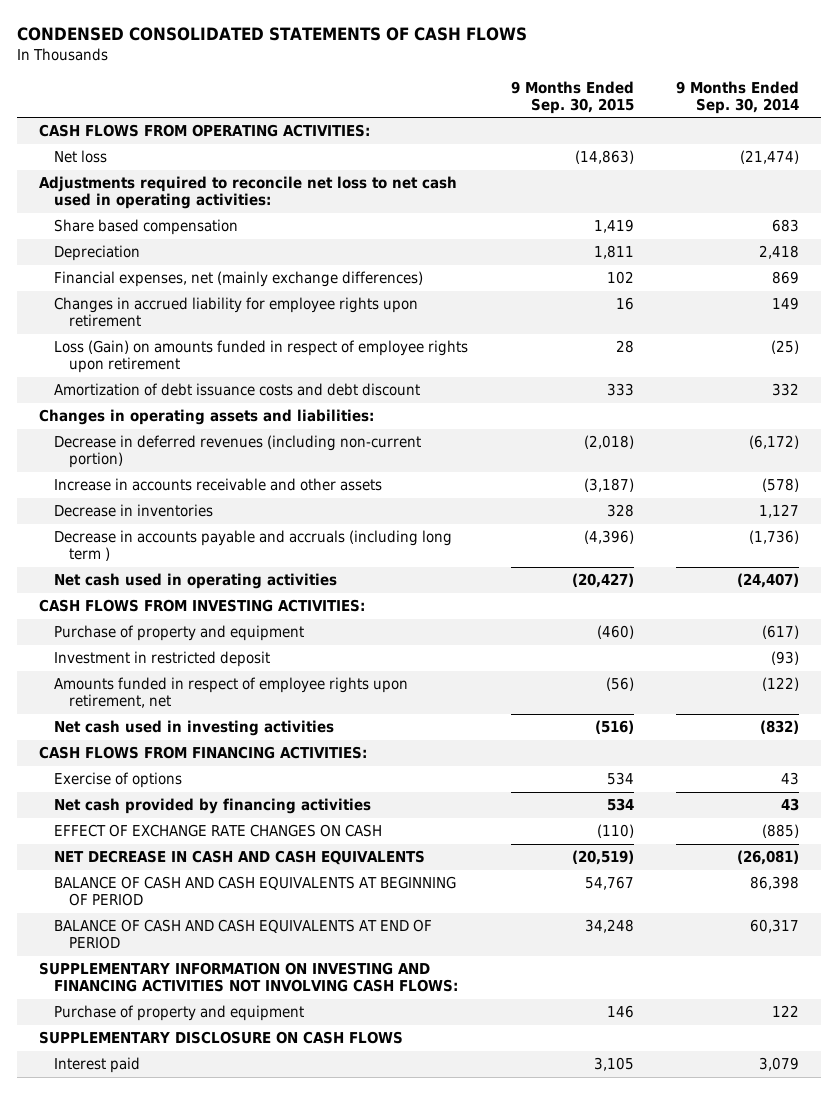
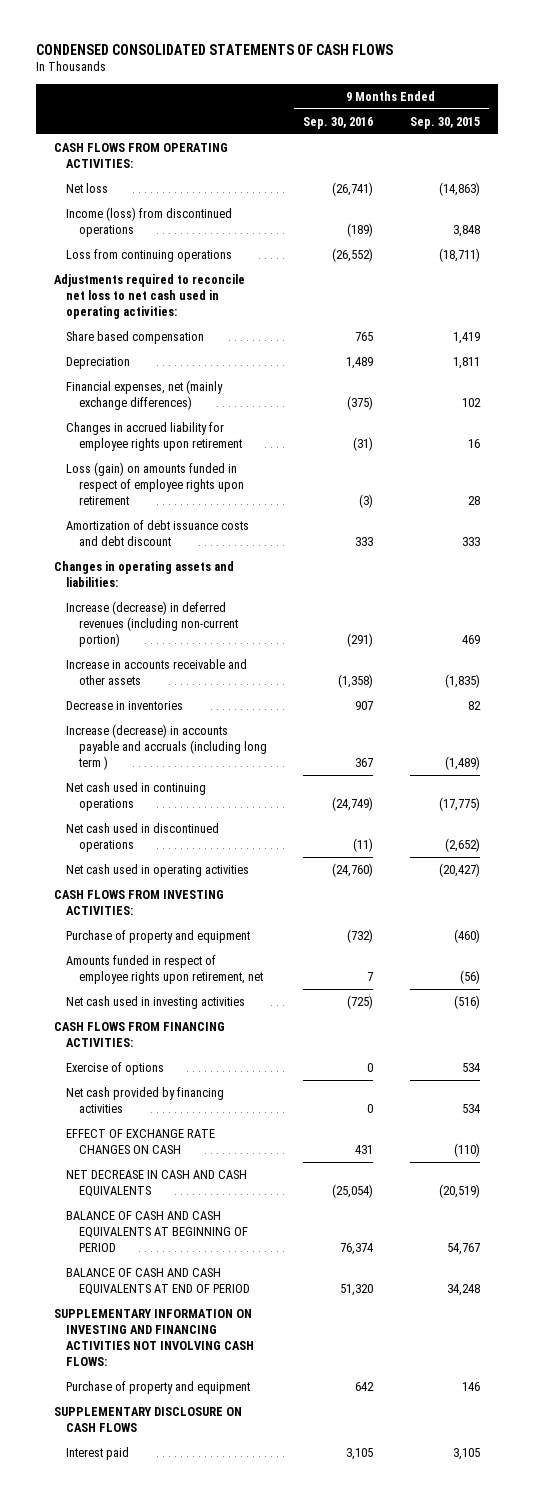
- | 9 Months Ended Sep. 30, 2015 | 9 Months Ended Sep. 30, 2014
+ | 9 Months Ended Sep. 30, 2016 | 9 Months Ended Sep. 30, 2015
+ Income (loss) from discontinued operations | (189) | 3,848
+ Loss from continuing operations | (26,552) | (18,711)
- Loss (Gain) on amounts funded in respect of employee rights upon retirement | 28 | (25)
+ Loss (gain) on amounts funded in respect of employee rights upon retirement | (3) | 28
- Decrease in deferred revenues (including non-current portion) | (2,018) | (6,172)
- Increase in accounts receivable and other assets | (3,187) | (578)
- Decrease in inventories | 328 | 1,127
- Decrease in accounts payable and accruals (including long term ) | (4,396) | (1,736)
+ Increase (decrease) in deferred revenues (including non-current portion) | (291) | 469
+ Increase in accounts receivable and other assets | (1,358) | (1,835)
+ Decrease in inventories | 907 | 82
+ Increase (decrease) in accounts payable and accruals (including long term ) | 367 | (1,489)
+ Net cash used in continuing operations | (24,749) | (17,775)
+ Net cash used in discontinued operations | (11) | (2,652)
- Investment in restricted deposit | | (93)

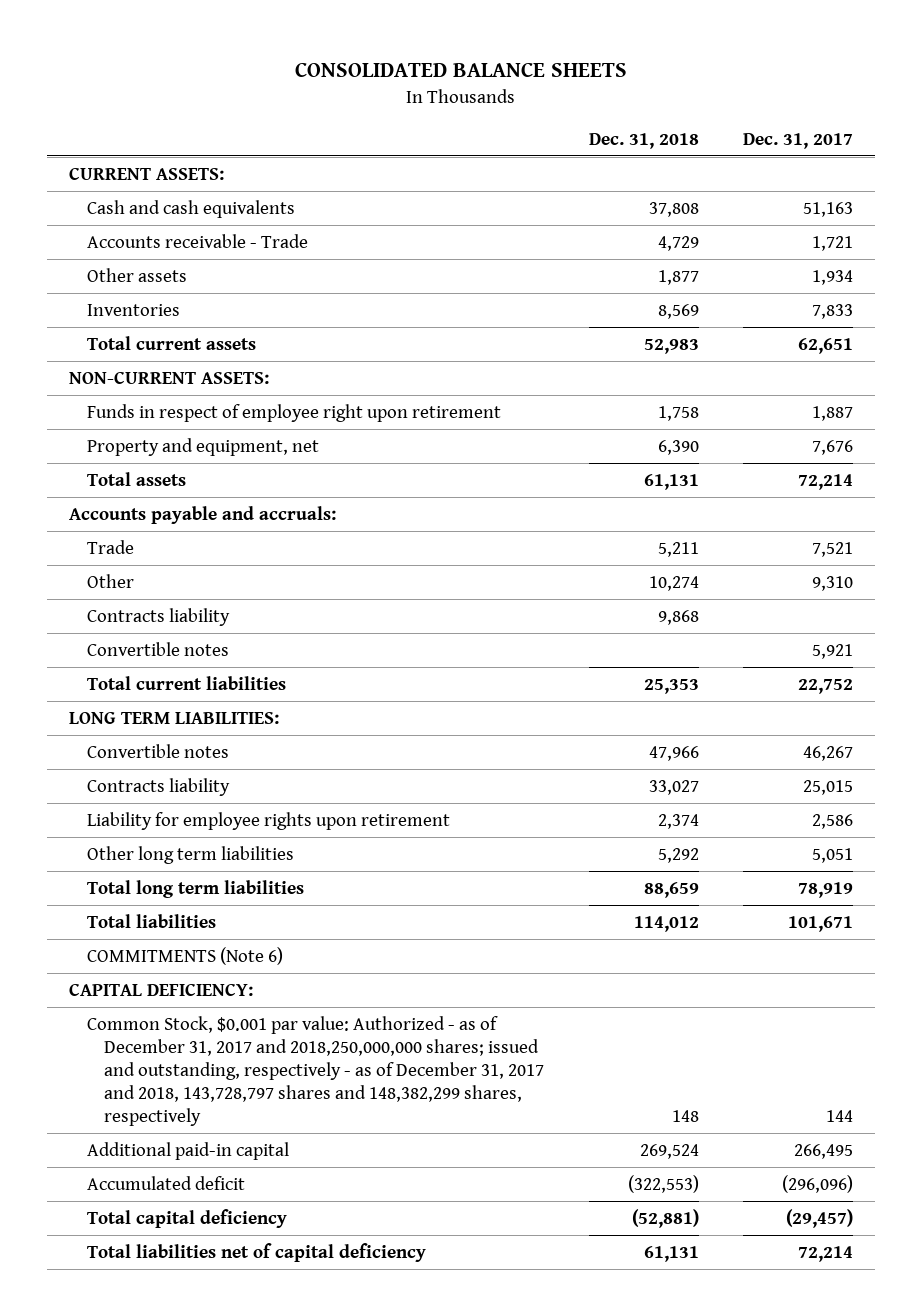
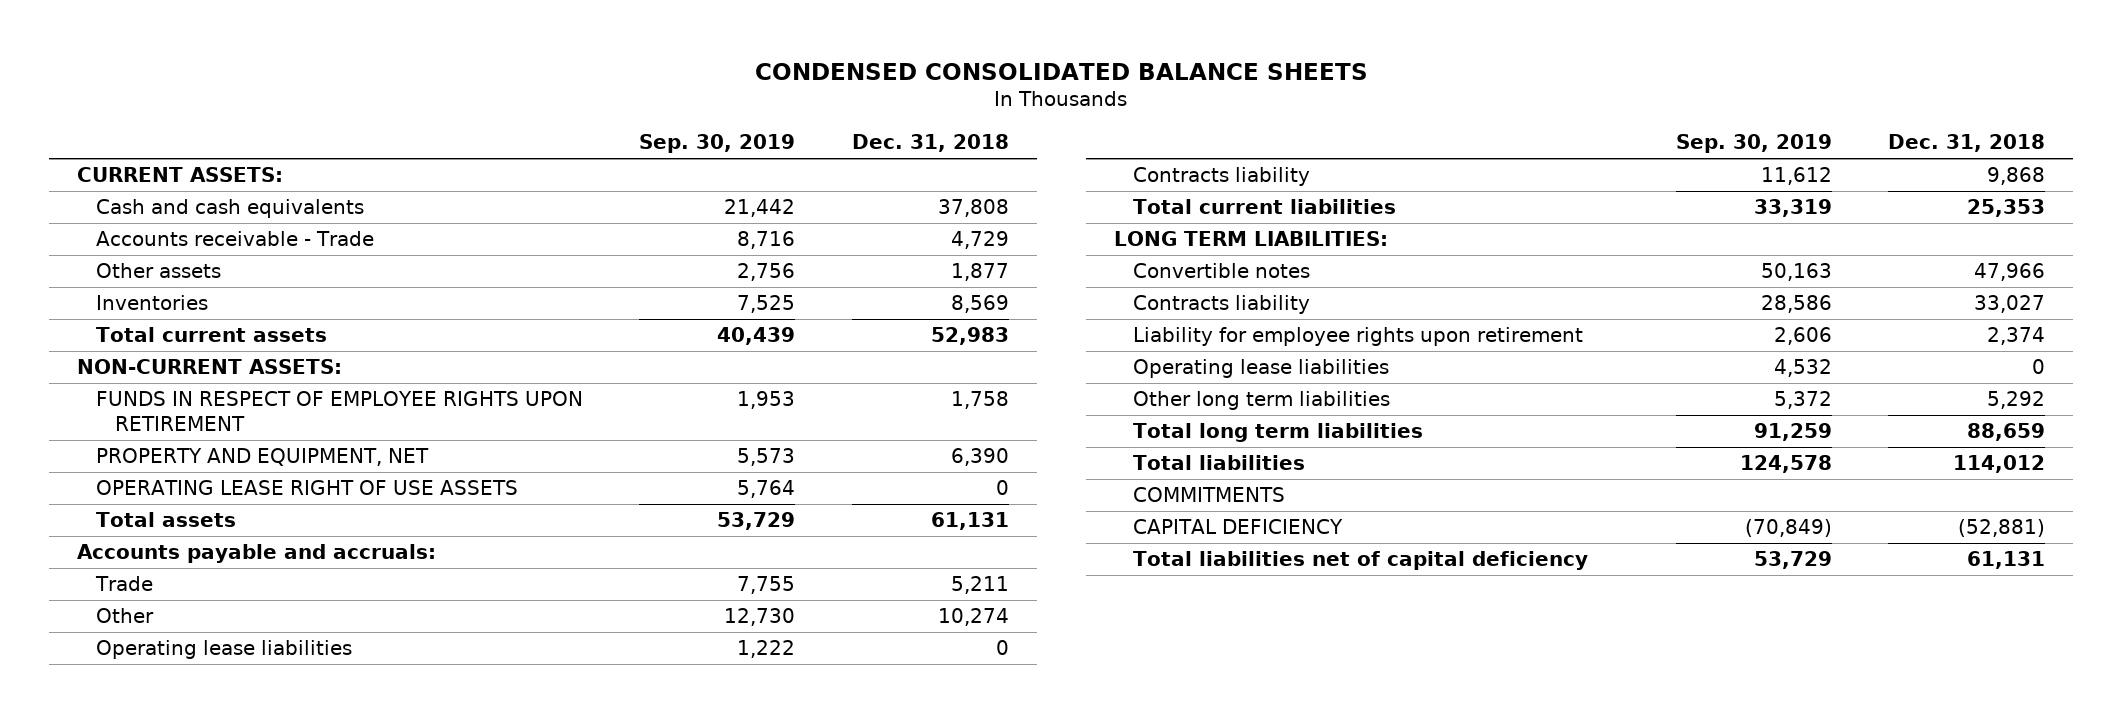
- CONSOLIDATED BALANCE SHEETS
+ CONDENSED CONSOLIDATED BALANCE SHEETS
- | Dec. 31, 2018 | Dec. 31, 2017
+ | Sep. 30, 2019 | Dec. 31, 2018
- Funds in respect of employee right upon retirement | 1,758 | 1,887
- Property and equipment, net | 6,390 | 7,676
+ FUNDS IN RESPECT OF EMPLOYEE RIGHTS UPON RETIREMENT | 1,953 | 1,758
+ PROPERTY AND EQUIPMENT, NET | 5,573 | 6,390
+ OPERATING LEASE RIGHT OF USE ASSETS | 5,764 | 0
+ Operating lease liabilities | 1,222 | 0
- Convertible notes | | 5,921
+ Operating lease liabilities | 4,532 | 0
- COMMITMENTS (Note 6)
- CAPITAL DEFICIENCY:
- Common Stock, $0.001 par value: Authorized - as of December 31, 2017 and 2018,250,000,000 shares; issued and outstanding, respectively - as of December 31, 2017 and 2018, 143,728,797 shares and 148,382,299 shares, respectively | 148 | 144
- Additional paid-in capital | 269,524 | 266,495
- Accumulated deficit | (322,553) | (296,096)
- Total capital deficiency | (52,881) | (29,457)
+ COMMITMENTS
+ CAPITAL DEFICIENCY | (70,849) | (52,881)

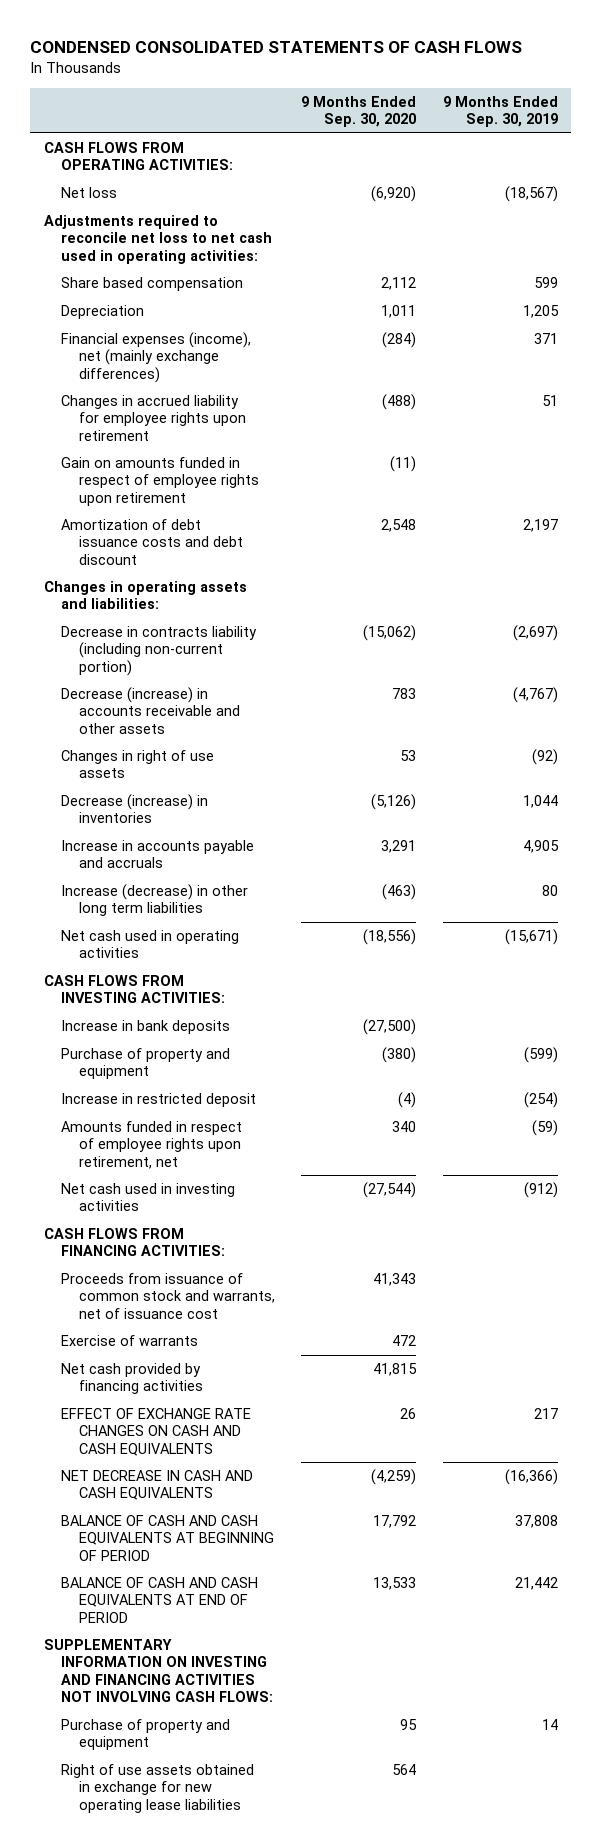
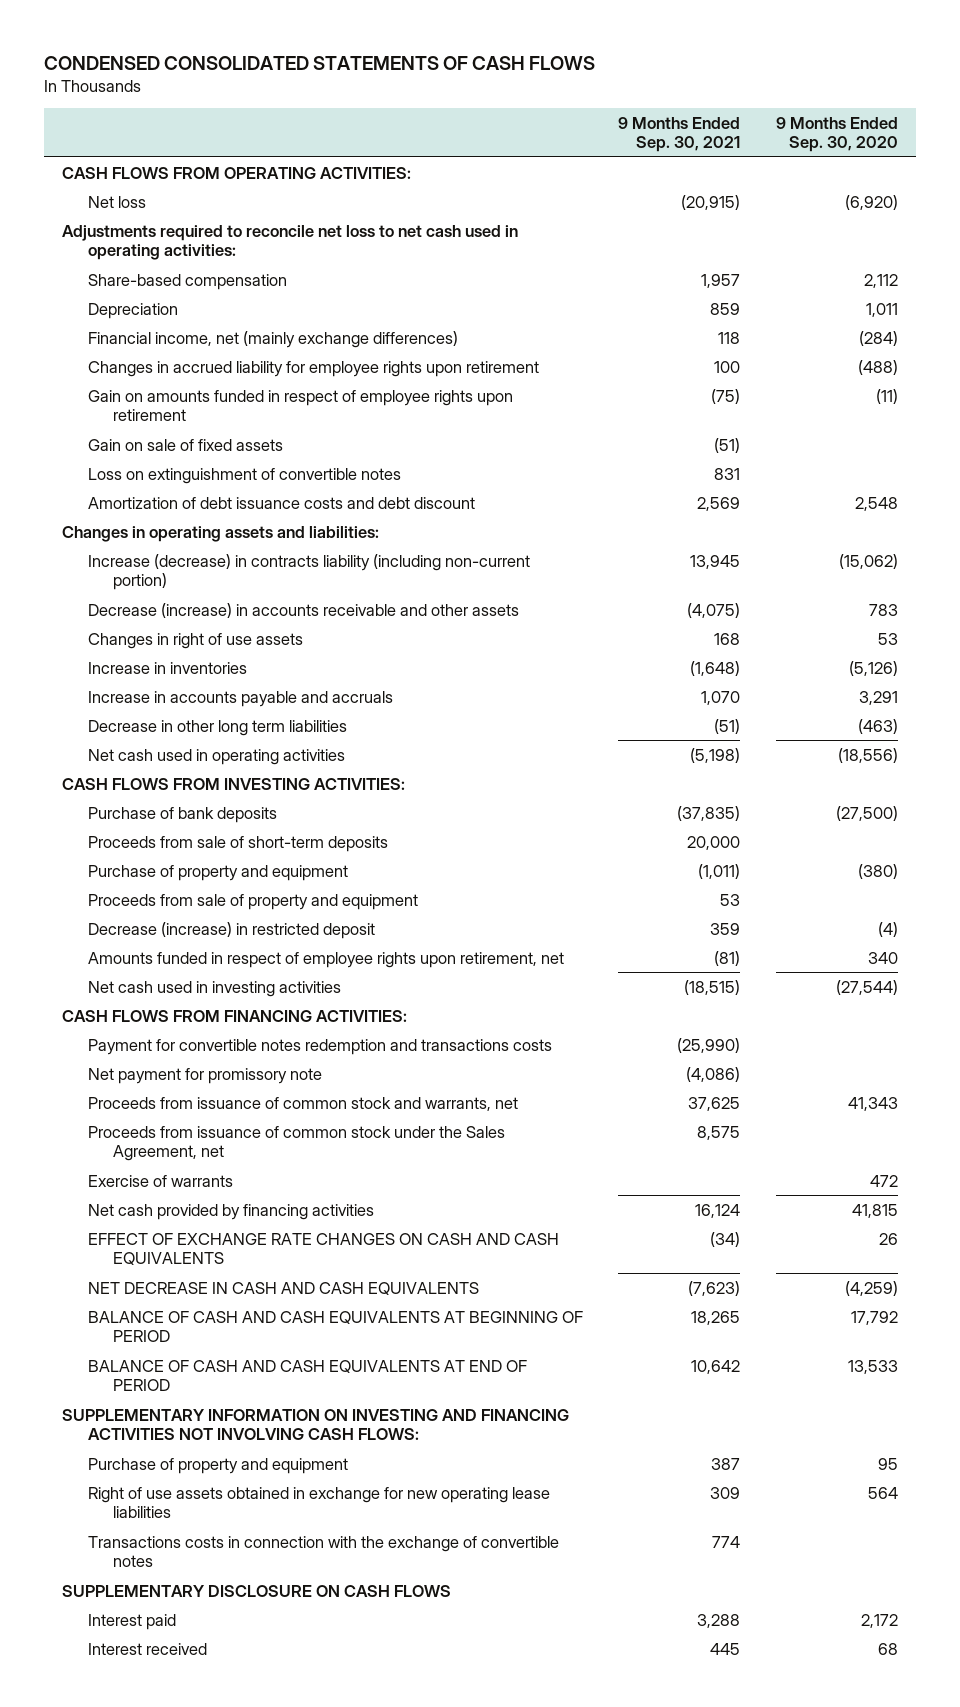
- | 9 Months Ended Sep. 30, 2020 | 9 Months Ended Sep. 30, 2019
+ | 9 Months Ended Sep. 30, 2021 | 9 Months Ended Sep. 30, 2020
- Share based compensation | 2,112 | 599
+ Share-based compensation | 1,957 | 2,112
- Financial expenses (income), net (mainly exchange differences) | (284) | 371
+ Financial income, net (mainly exchange differences) | 118 | (284)
+ Gain on sale of fixed assets | (51) |
+ Loss on extinguishment of convertible notes | 831 |
- Decrease in contracts liability (including non-current portion) | (15,062) | (2,697)
+ Increase (decrease) in contracts liability (including non-current portion) | 13,945 | (15,062)
- Decrease (increase) in inventories | (5,126) | 1,044
+ Increase in inventories | (1,648) | (5,126)
- Increase (decrease) in other long term liabilities | (463) | 80
+ Decrease in other long term liabilities | (51) | (463)
- Increase in bank deposits | (27,500) |
+ Purchase of bank deposits | (37,835) | (27,500)
+ Proceeds from sale of short-term deposits | 20,000 |
- Increase in restricted deposit | (4) | (254)
+ Proceeds from sale of property and equipment | 53 |
+ Decrease (increase) in restricted deposit | 359 | (4)
- Proceeds from issuance of common stock and warrants, net of issuance cost | 41,343 |
+ Payment for convertible notes redemption and transactions costs | (25,990) |
+ Net payment for promissory note | (4,086) |
+ Proceeds from issuance of common stock and warrants, net | 37,625 | 41,343
+ Proceeds from issuance of common stock under the Sales Agreement, net | 8,575 |
+ Transactions costs in connection with the exchange of convertible notes | 774 |
+ SUPPLEMENTARY DISCLOSURE ON CASH FLOWS
+ Interest paid | 3,288 | 2,172
+ Interest received | 445 | 68

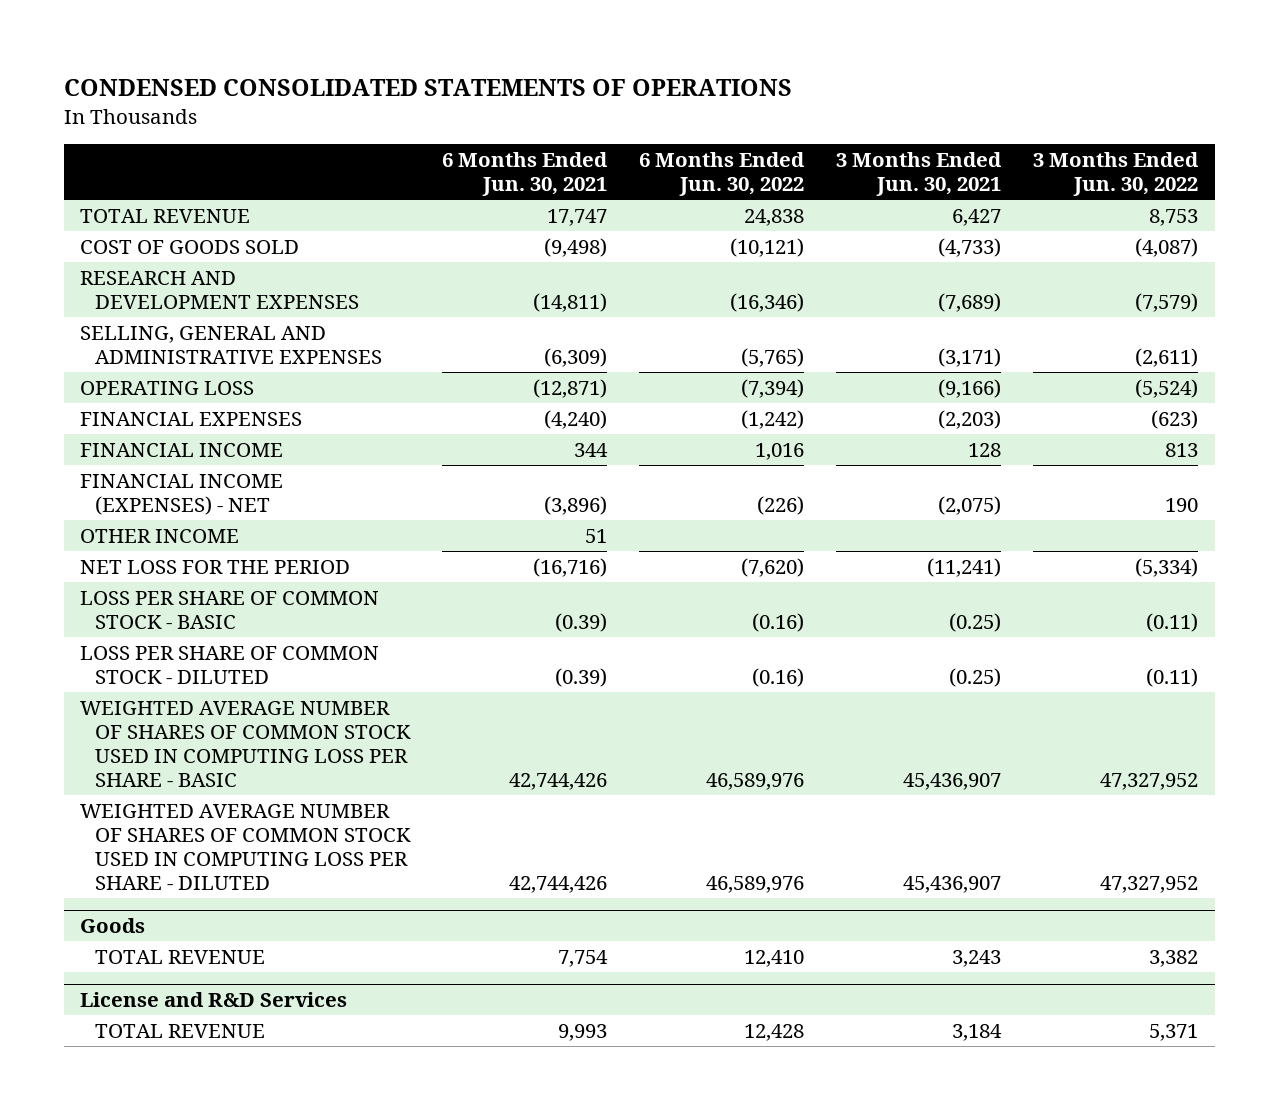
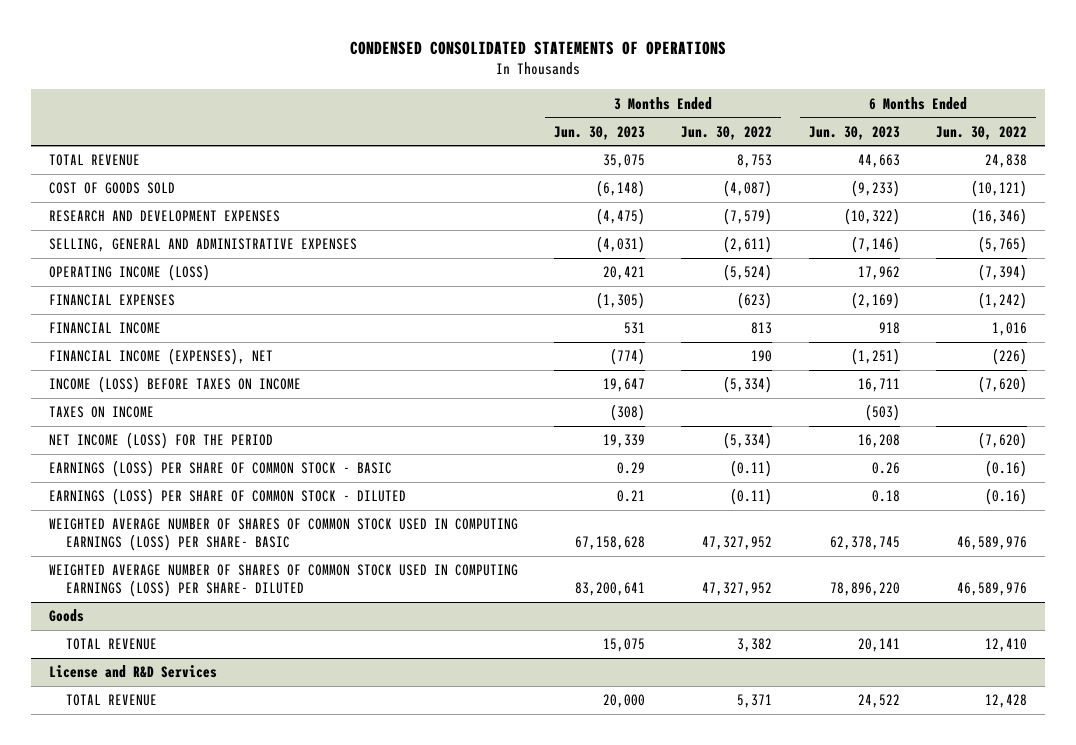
- | 6 Months Ended Jun. 30, 2021 | 6 Months Ended Jun. 30, 2022 | 3 Months Ended Jun. 30, 2021 | 3 Months Ended Jun. 30, 2022
+ | 3 Months Ended Jun. 30, 2023 | 3 Months Ended Jun. 30, 2022 | 6 Months Ended Jun. 30, 2023 | 6 Months Ended Jun. 30, 2022
- OPERATING LOSS | (12,871) | (7,394) | (9,166) | (5,524)
+ OPERATING INCOME (LOSS) | 20,421 | (5,524) | 17,962 | (7,394)
- FINANCIAL INCOME (EXPENSES) - NET | (3,896) | (226) | (2,075) | 190
- OTHER INCOME | 51 | | |
- NET LOSS FOR THE PERIOD | (16,716) | (7,620) | (11,241) | (5,334)
- LOSS PER SHARE OF COMMON STOCK - BASIC | (0.39) | (0.16) | (0.25) | (0.11)
- LOSS PER SHARE OF COMMON STOCK - DILUTED | (0.39) | (0.16) | (0.25) | (0.11)
- WEIGHTED AVERAGE NUMBER OF SHARES OF COMMON STOCK USED IN COMPUTING LOSS PER SHARE - BASIC | 42,744,426 | 46,589,976 | 45,436,907 | 47,327,952
- WEIGHTED AVERAGE NUMBER OF SHARES OF COMMON STOCK USED IN COMPUTING LOSS PER SHARE - DILUTED | 42,744,426 | 46,589,976 | 45,436,907 | 47,327,952
+ FINANCIAL INCOME (EXPENSES), NET | (774) | 190 | (1,251) | (226)
+ INCOME (LOSS) BEFORE TAXES ON INCOME | 19,647 | (5,334) | 16,711 | (7,620)
+ TAXES ON INCOME | (308) | | (503) |
+ NET INCOME (LOSS) FOR THE PERIOD | 19,339 | (5,334) | 16,208 | (7,620)
+ EARNINGS (LOSS) PER SHARE OF COMMON STOCK - BASIC | 0.29 | (0.11) | 0.26 | (0.16)
+ EARNINGS (LOSS) PER SHARE OF COMMON STOCK - DILUTED | 0.21 | (0.11) | 0.18 | (0.16)
+ WEIGHTED AVERAGE NUMBER OF SHARES OF COMMON STOCK USED IN COMPUTING EARNINGS (LOSS) PER SHARE- BASIC | 67,158,628 | 47,327,952 | 62,378,745 | 46,589,976
+ WEIGHTED AVERAGE NUMBER OF SHARES OF COMMON STOCK USED IN COMPUTING EARNINGS (LOSS) PER SHARE- DILUTED | 83,200,641 | 47,327,952 | 78,896,220 | 46,589,976

